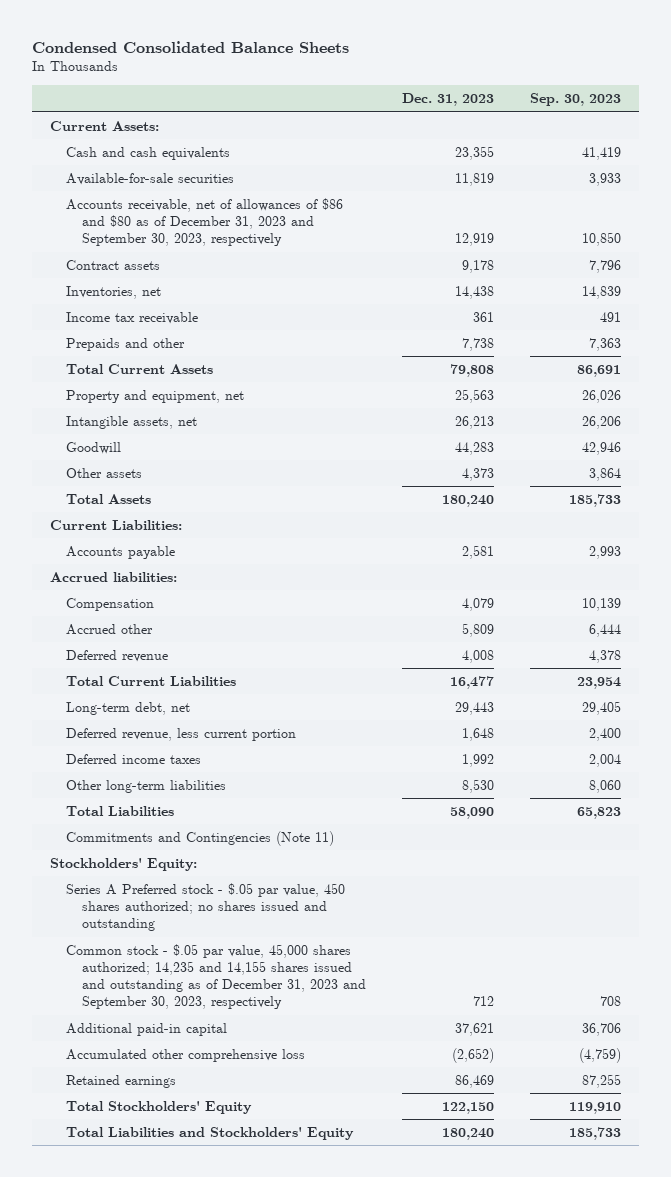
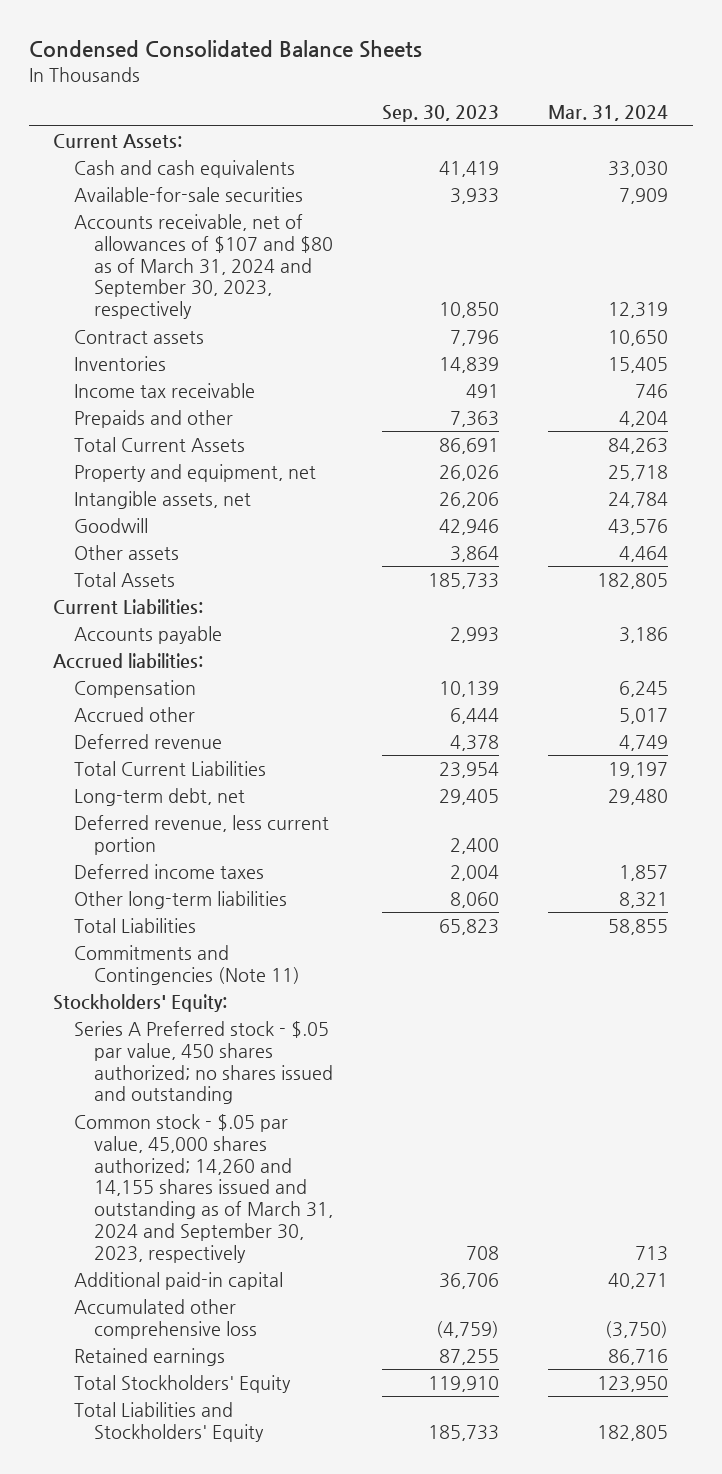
- | Dec. 31, 2023 | Sep. 30, 2023
+ | Sep. 30, 2023 | Mar. 31, 2024
- Accounts receivable, net of allowances of $86 and $80 as of December 31, 2023 and September 30, 2023, respectively | 12,919 | 10,850
+ Accounts receivable, net of allowances of $107 and $80 as of March 31, 2024 and September 30, 2023, respectively | 10,850 | 12,319
- Inventories, net | 14,438 | 14,839
+ Inventories | 14,839 | 15,405
- Common stock - $.05 par value, 45,000 shares authorized; 14,235 and 14,155 shares issued and outstanding as of December 31, 2023 and September 30, 2023, respectively | 712 | 708
+ Common stock - $.05 par value, 45,000 shares authorized; 14,260 and 14,155 shares issued and outstanding as of March 31, 2024 and September 30, 2023, respectively | 708 | 713

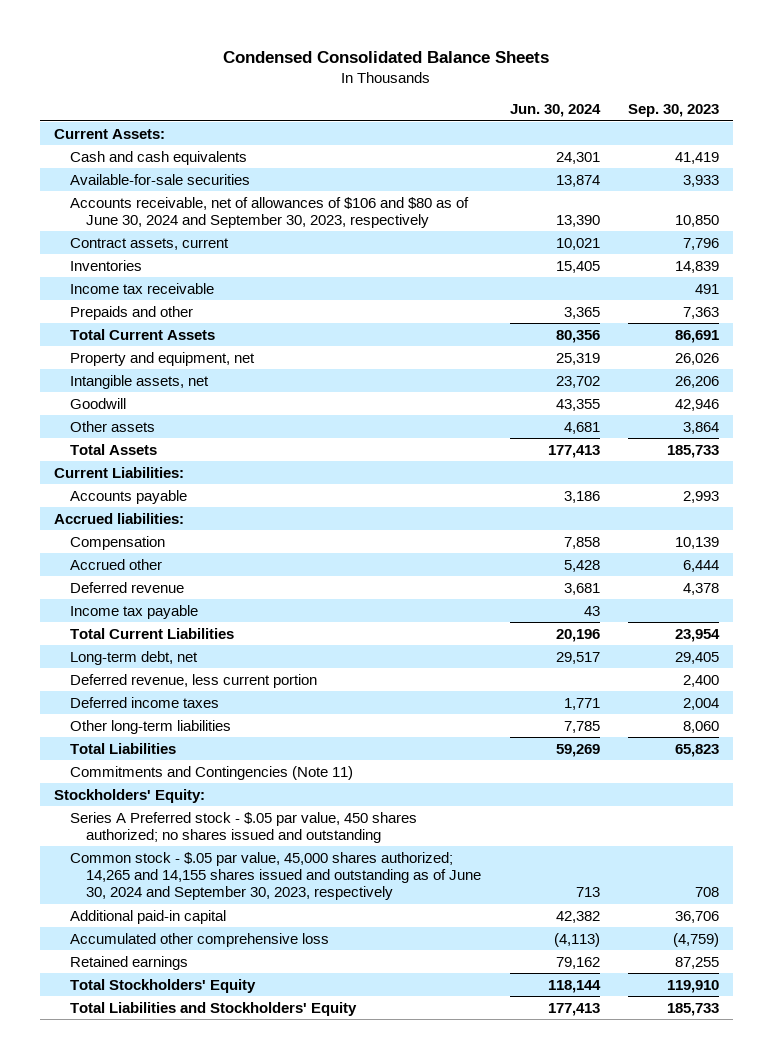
- | Sep. 30, 2023 | Mar. 31, 2024
+ | Jun. 30, 2024 | Sep. 30, 2023
- Accounts receivable, net of allowances of $107 and $80 as of March 31, 2024 and September 30, 2023, respectively | 10,850 | 12,319
- Contract assets | 7,796 | 10,650
+ Accounts receivable, net of allowances of $106 and $80 as of June 30, 2024 and September 30, 2023, respectively | 13,390 | 10,850
+ Contract assets, current | 10,021 | 7,796
+ Income tax payable | 43 |
- Common stock - $.05 par value, 45,000 shares authorized; 14,260 and 14,155 shares issued and outstanding as of March 31, 2024 and September 30, 2023, respectively | 708 | 713
+ Common stock - $.05 par value, 45,000 shares authorized; 14,265 and 14,155 shares issued and outstanding as of June 30, 2024 and September 30, 2023, respectively | 713 | 708

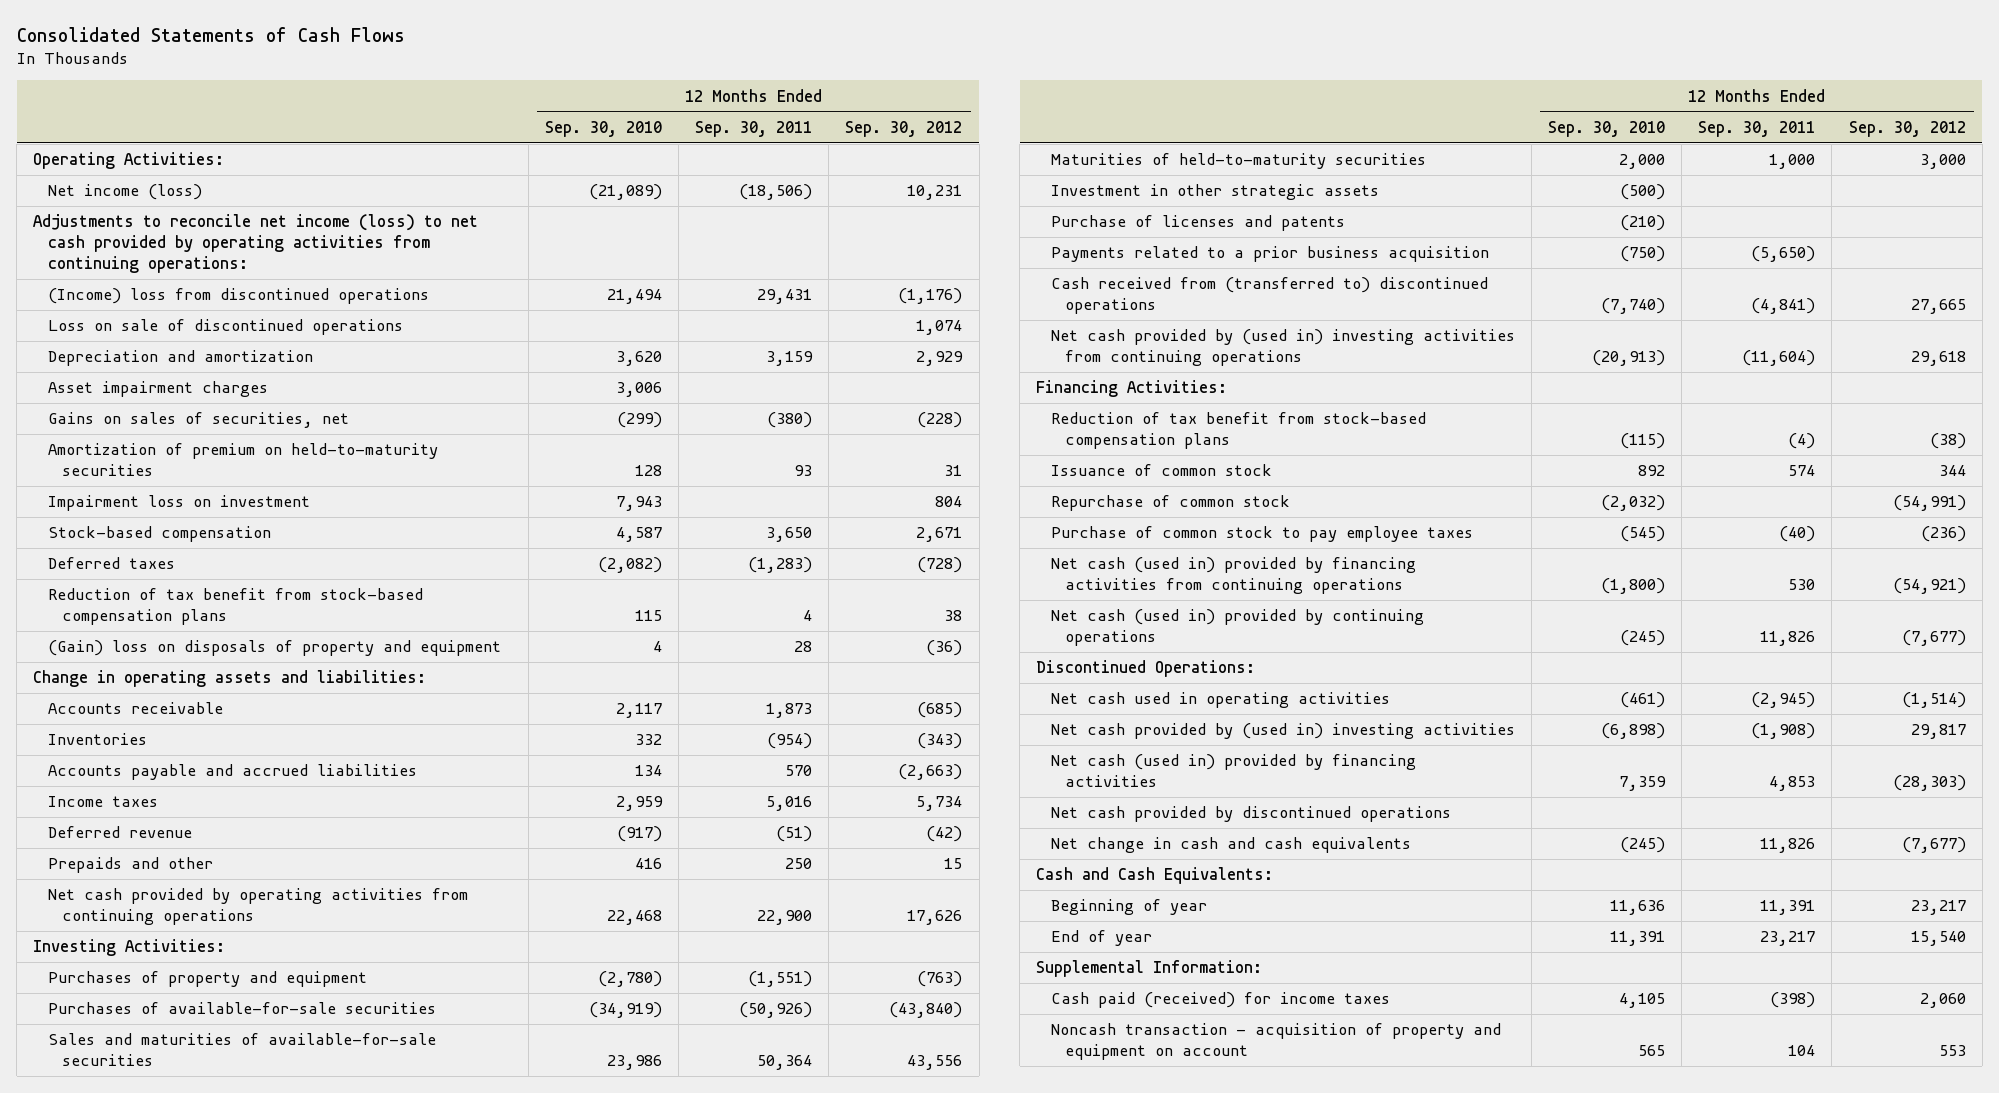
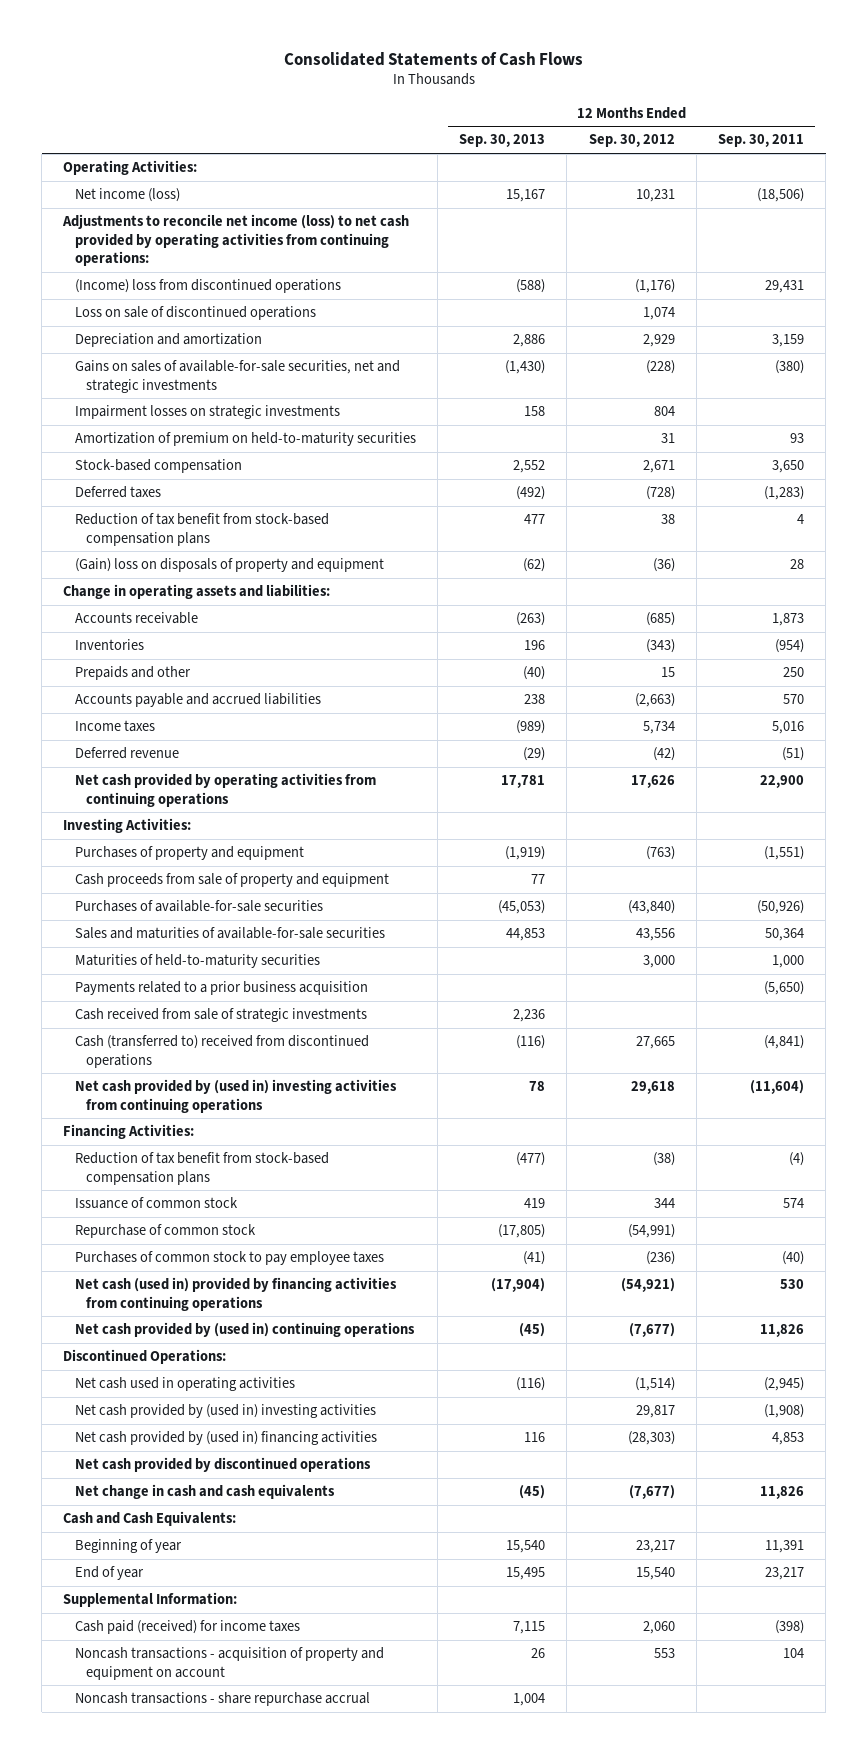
- | 12 Months Ended Sep. 30, 2010 | 12 Months Ended Sep. 30, 2011 | 12 Months Ended Sep. 30, 2012
+ | 12 Months Ended Sep. 30, 2013 | 12 Months Ended Sep. 30, 2012 | 12 Months Ended Sep. 30, 2011
- Asset impairment charges | 3,006 | |
- Gains on sales of securities, net | (299) | (380) | (228)
+ Gains on sales of available-for-sale securities, net and strategic investments | (1,430) | (228) | (380)
+ Impairment losses on strategic investments | 158 | 804 |
- Impairment loss on investment | 7,943 | | 804
moved up: Prepaids and other | (40) | 15 | 250
+ Cash proceeds from sale of property and equipment | 77 | |
- Investment in other strategic assets | (500) | |
- Purchase of licenses and patents | (210) | |
- Cash received from (transferred to) discontinued operations | (7,740) | (4,841) | 27,665
+ Cash received from sale of strategic investments | 2,236 | |
+ Cash (transferred to) received from discontinued operations | (116) | 27,665 | (4,841)
- Purchase of common stock to pay employee taxes | (545) | (40) | (236)
+ Purchases of common stock to pay employee taxes | (41) | (236) | (40)
- Net cash (used in) provided by continuing operations | (245) | 11,826 | (7,677)
+ Net cash provided by (used in) continuing operations | (45) | (7,677) | 11,826
- Net cash (used in) provided by financing activities | 7,359 | 4,853 | (28,303)
+ Net cash provided by (used in) financing activities | 116 | (28,303) | 4,853
- Noncash transaction - acquisition of property and equipment on account | 565 | 104 | 553
+ Noncash transactions - acquisition of property and equipment on account | 26 | 553 | 104
+ Noncash transactions - share repurchase accrual | 1,004 | |

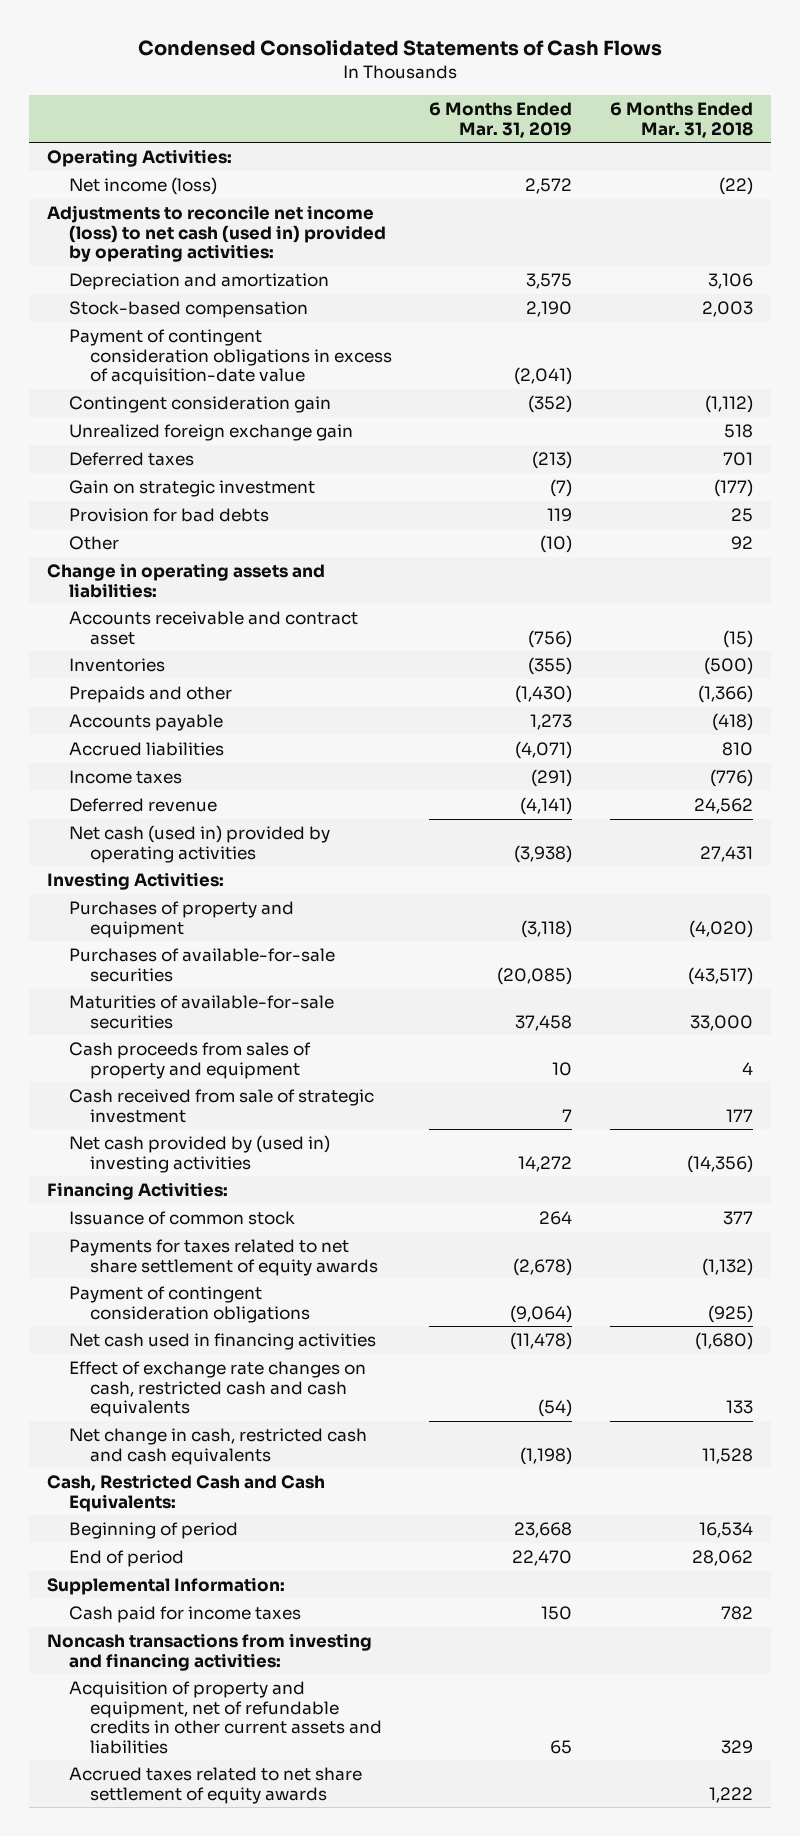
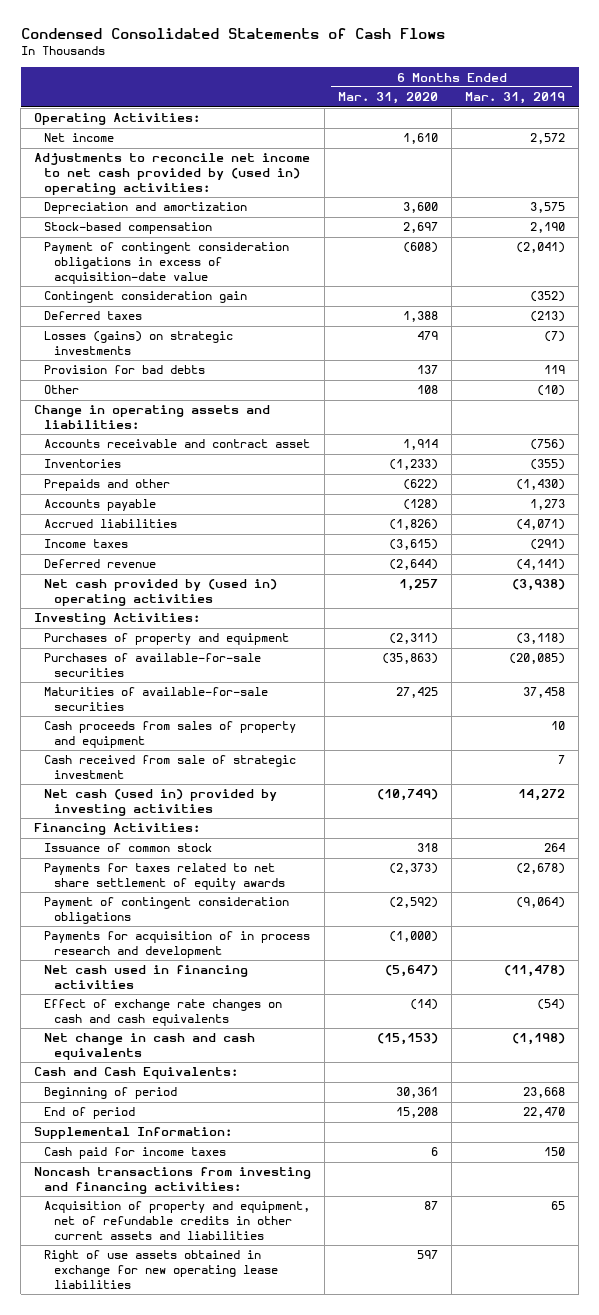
- | 6 Months Ended Mar. 31, 2019 | 6 Months Ended Mar. 31, 2018
+ | 6 Months Ended Mar. 31, 2020 | 6 Months Ended Mar. 31, 2019
- Net income (loss) | 2,572 | (22)
- Adjustments to reconcile net income (loss) to net cash (used in) provided by operating activities:
+ Net income | 1,610 | 2,572
+ Adjustments to reconcile net income to net cash provided by (used in) operating activities:
- Unrealized foreign exchange gain | | 518
- Gain on strategic investment | (7) | (177)
+ Losses (gains) on strategic investments | 479 | (7)
- Net cash (used in) provided by operating activities | (3,938) | 27,431
+ Net cash provided by (used in) operating activities | 1,257 | (3,938)
- Net cash provided by (used in) investing activities | 14,272 | (14,356)
+ Net cash (used in) provided by investing activities | (10,749) | 14,272
+ Payments for acquisition of in process research and development | (1,000) |
- Effect of exchange rate changes on cash, restricted cash and cash equivalents | (54) | 133
- Net change in cash, restricted cash and cash equivalents | (1,198) | 11,528
- Cash, Restricted Cash and Cash Equivalents:
+ Effect of exchange rate changes on cash and cash equivalents | (14) | (54)
+ Net change in cash and cash equivalents | (15,153) | (1,198)
+ Cash and Cash Equivalents:
- Accrued taxes related to net share settlement of equity awards | | 1,222
+ Right of use assets obtained in exchange for new operating lease liabilities | 597 |

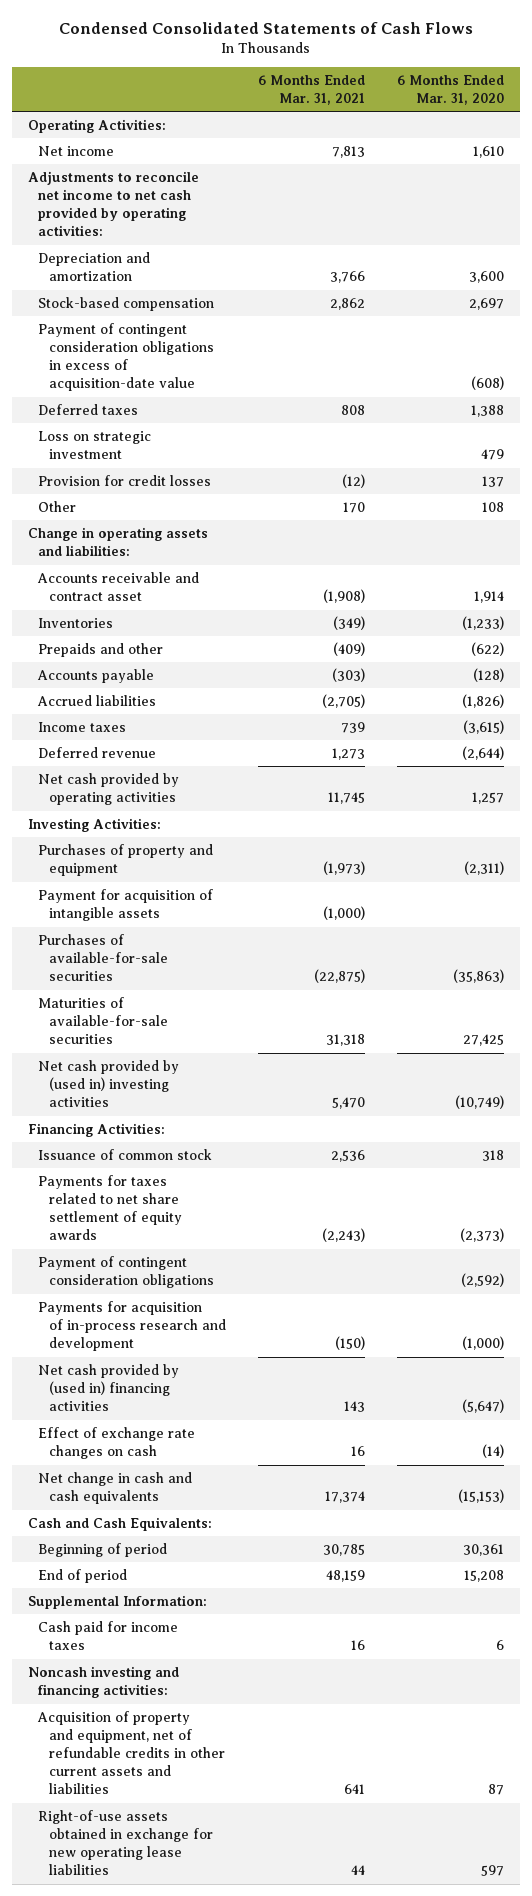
- | 6 Months Ended Mar. 31, 2020 | 6 Months Ended Mar. 31, 2019
+ | 6 Months Ended Mar. 31, 2021 | 6 Months Ended Mar. 31, 2020
- Adjustments to reconcile net income to net cash provided by (used in) operating activities:
+ Adjustments to reconcile net income to net cash provided by operating activities:
- Contingent consideration gain | | (352)
- Losses (gains) on strategic investments | 479 | (7)
- Provision for bad debts | 137 | 119
+ Loss on strategic investment | | 479
+ Provision for credit losses | (12) | 137
- Net cash provided by (used in) operating activities | 1,257 | (3,938)
+ Net cash provided by operating activities | 11,745 | 1,257
+ Payment for acquisition of intangible assets | (1,000) |
- Cash proceeds from sales of property and equipment | | 10
- Cash received from sale of strategic investment | | 7
- Net cash (used in) provided by investing activities | (10,749) | 14,272
+ Net cash provided by (used in) investing activities | 5,470 | (10,749)
- Payments for acquisition of in process research and development | (1,000) |
- Net cash used in financing activities | (5,647) | (11,478)
- Effect of exchange rate changes on cash and cash equivalents | (14) | (54)
+ Payments for acquisition of in-process research and development | (150) | (1,000)
+ Net cash provided by (used in) financing activities | 143 | (5,647)
+ Effect of exchange rate changes on cash | 16 | (14)
- Noncash transactions from investing and financing activities:
+ Noncash investing and financing activities:
- Right of use assets obtained in exchange for new operating lease liabilities | 597 |
+ Right-of-use assets obtained in exchange for new operating lease liabilities | 44 | 597

